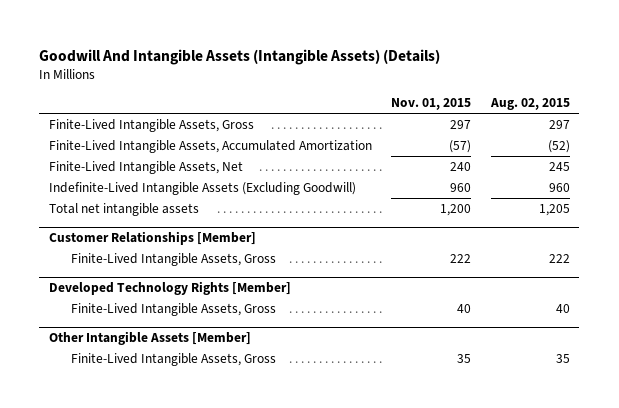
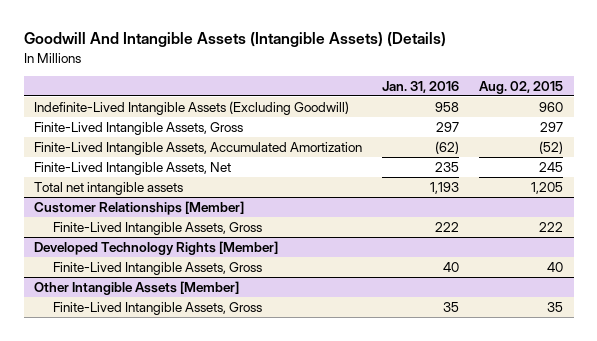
- | Nov. 01, 2015 | Aug. 02, 2015
+ | Jan. 31, 2016 | Aug. 02, 2015
moved up: Indefinite-Lived Intangible Assets (Excluding Goodwill) | 958 | 960

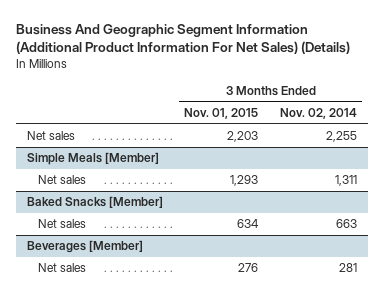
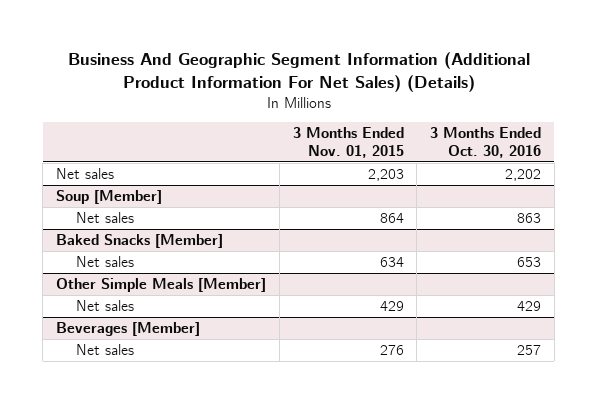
- | 3 Months Ended Nov. 01, 2015 | 3 Months Ended Nov. 02, 2014
+ | 3 Months Ended Nov. 01, 2015 | 3 Months Ended Oct. 30, 2016
- Simple Meals [Member]
- Net sales | 1,293 | 1,311
+ Soup [Member]
+ Net sales | 864 | 863
+ Other Simple Meals [Member]
+ Net sales | 429 | 429

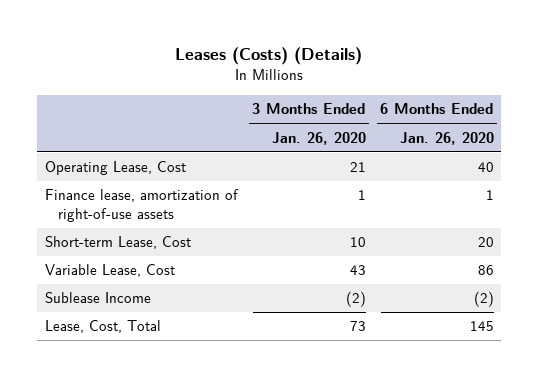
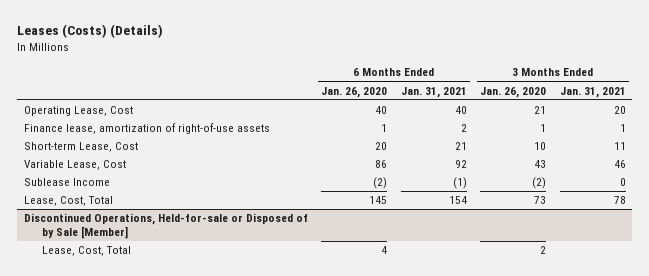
- | 3 Months Ended Jan. 26, 2020 | 6 Months Ended Jan. 26, 2020
+ | 6 Months Ended Jan. 26, 2020 | 6 Months Ended Jan. 31, 2021 | 3 Months Ended Jan. 26, 2020 | 3 Months Ended Jan. 31, 2021
+ Discontinued Operations, Held-for-sale or Disposed of by Sale [Member]
+ Lease, Cost, Total | 4 | | 2 |

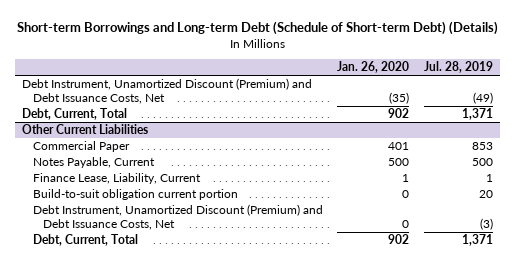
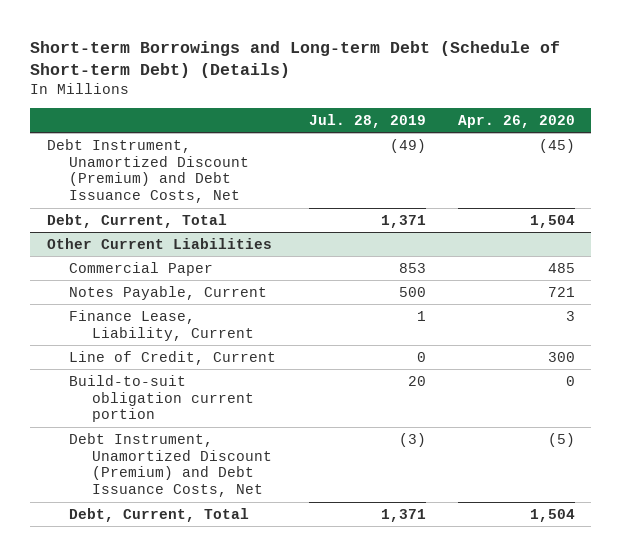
- | Jan. 26, 2020 | Jul. 28, 2019
+ | Jul. 28, 2019 | Apr. 26, 2020
@ Other Current Liabilities
+ Line of Credit, Current | 0 | 300

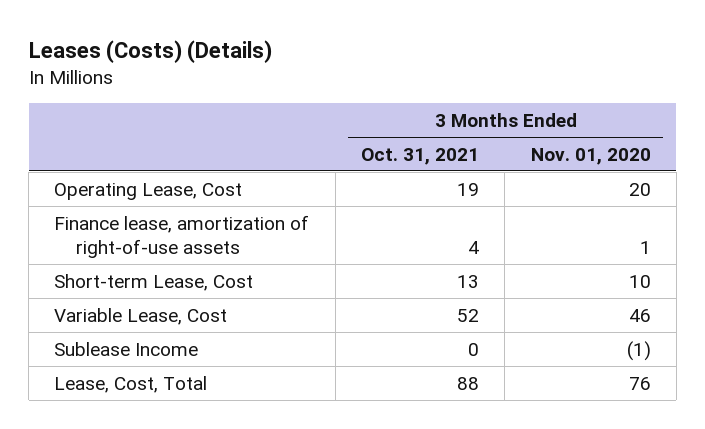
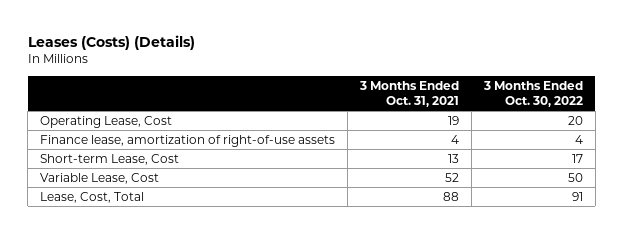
- | 3 Months Ended Oct. 31, 2021 | 3 Months Ended Nov. 01, 2020
+ | 3 Months Ended Oct. 31, 2021 | 3 Months Ended Oct. 30, 2022
- Sublease Income | 0 | (1)

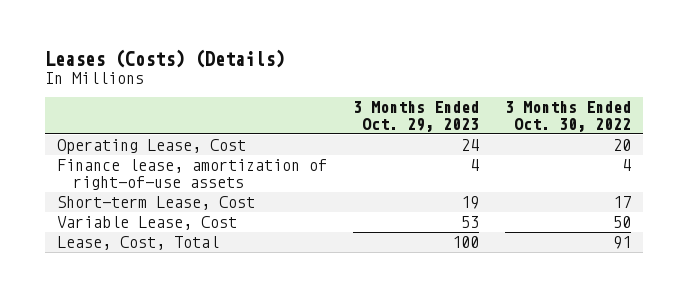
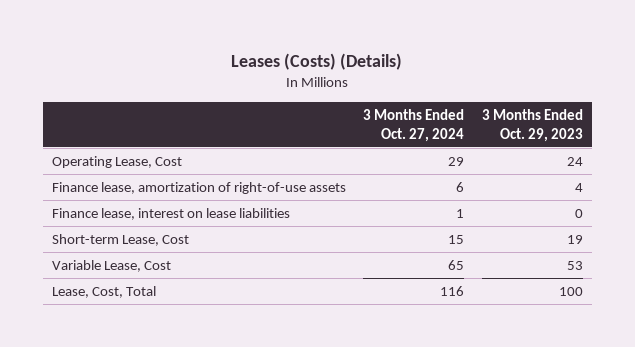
- | 3 Months Ended Oct. 29, 2023 | 3 Months Ended Oct. 30, 2022
+ | 3 Months Ended Oct. 27, 2024 | 3 Months Ended Oct. 29, 2023
+ Finance lease, interest on lease liabilities | 1 | 0

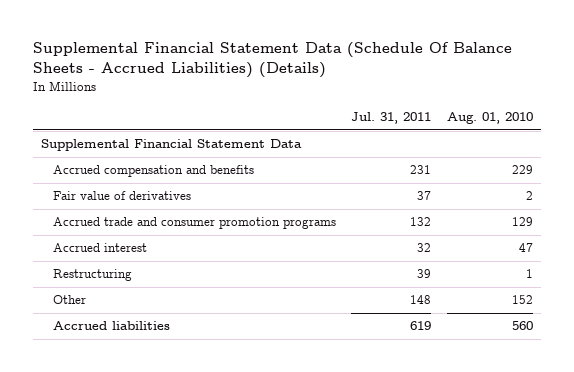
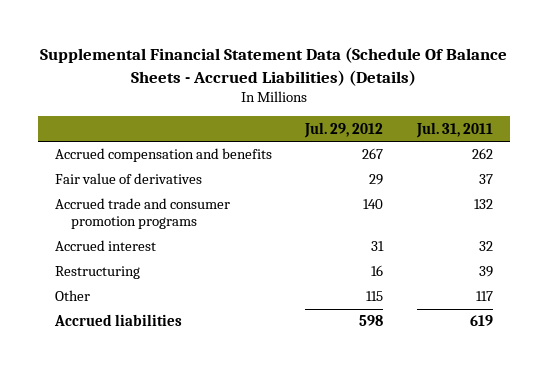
- | Jul. 31, 2011 | Aug. 01, 2010
+ | Jul. 29, 2012 | Jul. 31, 2011
- Supplemental Financial Statement Data
- Accrued compensation and benefits | 231 | 229
+ Accrued compensation and benefits | 267 | 262
- Other | 148 | 152
+ Other | 115 | 117

